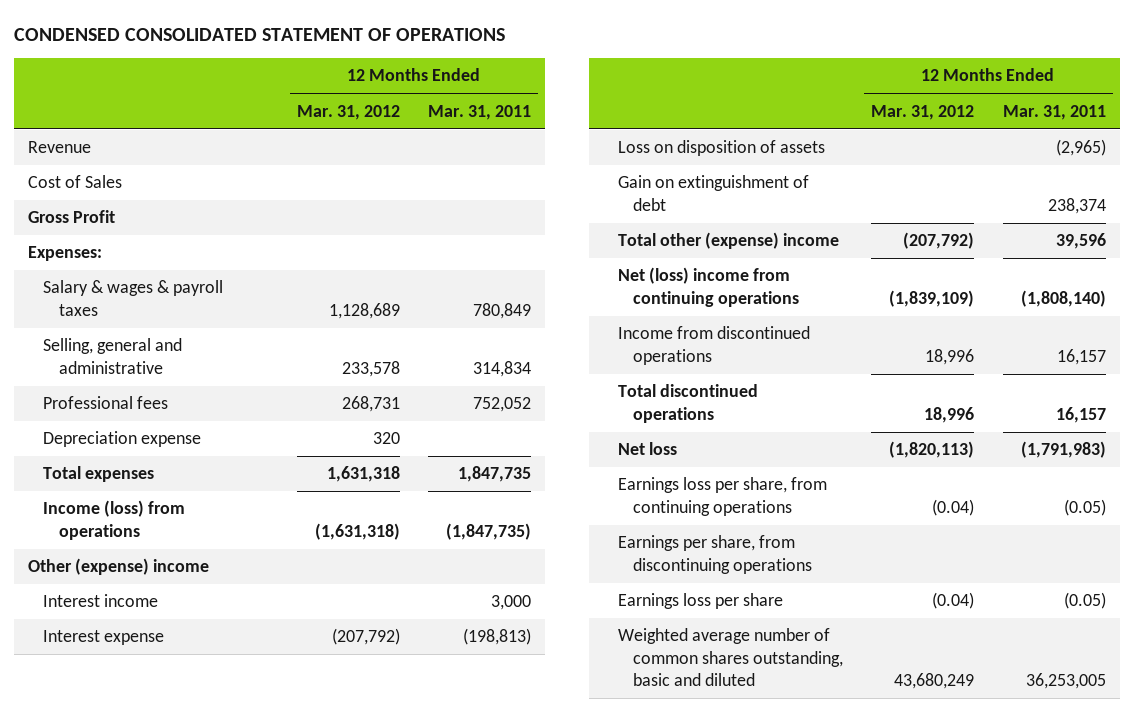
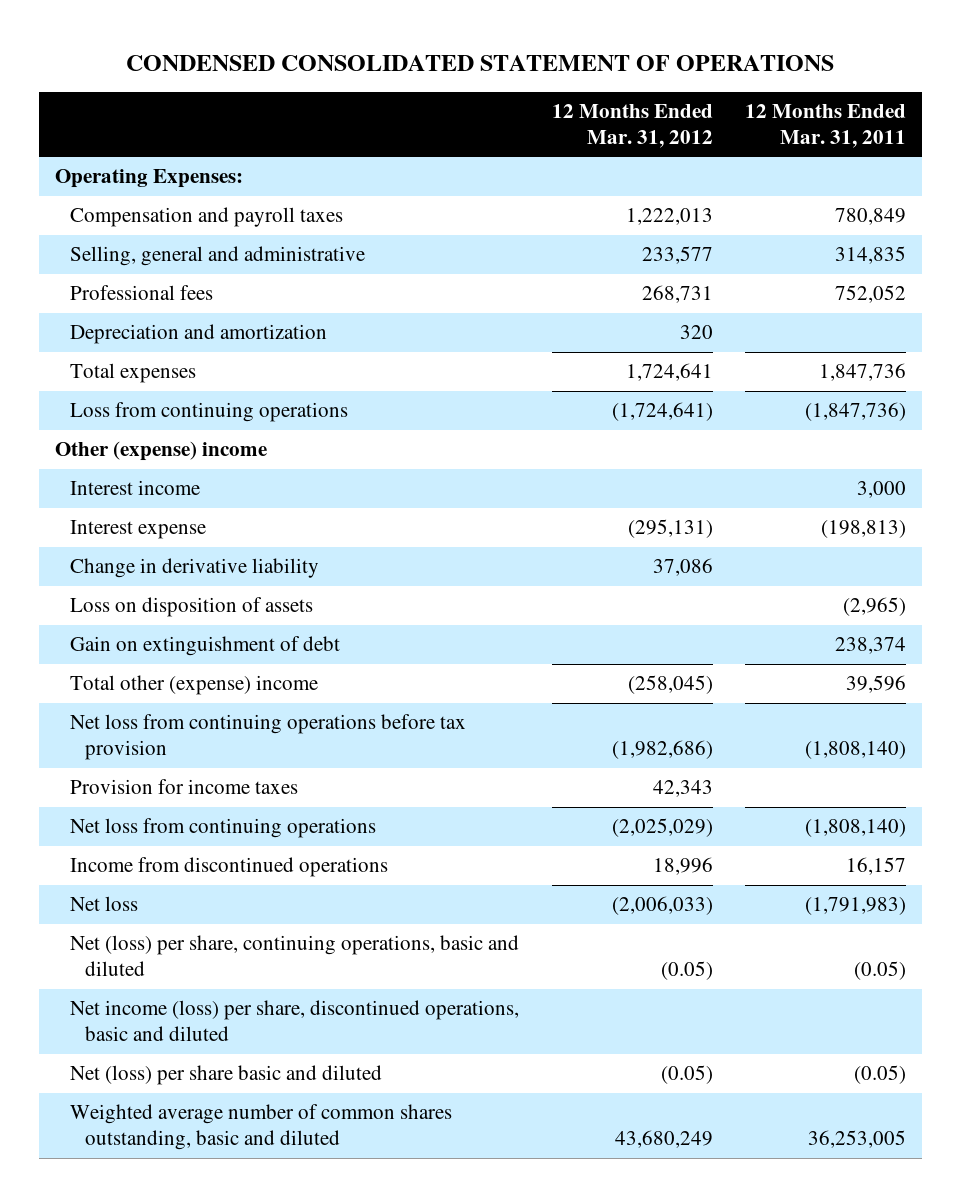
- Revenue
- Cost of Sales
- Gross Profit
- Expenses:
- Salary & wages & payroll taxes | 1,128,689 | 780,849
- Selling, general and administrative | 233,578 | 314,834
+ Operating Expenses:
+ Compensation and payroll taxes | 1,222,013 | 780,849
+ Selling, general and administrative | 233,577 | 314,835
- Depreciation expense | 320 |
- Total expenses | 1,631,318 | 1,847,735
- Income (loss) from operations | (1,631,318) | (1,847,735)
+ Depreciation and amortization | 320 |
+ Total expenses | 1,724,641 | 1,847,736
+ Loss from continuing operations | (1,724,641) | (1,847,736)
- Interest expense | (207,792) | (198,813)
+ Interest expense | (295,131) | (198,813)
+ Change in derivative liability | 37,086 |
- Total other (expense) income | (207,792) | 39,596
- Net (loss) income from continuing operations | (1,839,109) | (1,808,140)
+ Total other (expense) income | (258,045) | 39,596
+ Net loss from continuing operations before tax provision | (1,982,686) | (1,808,140)
+ Provision for income taxes | 42,343 |
+ Net loss from continuing operations | (2,025,029) | (1,808,140)
- Total discontinued operations | 18,996 | 16,157
- Net loss | (1,820,113) | (1,791,983)
- Earnings loss per share, from continuing operations | (0.04) | (0.05)
- Earnings per share, from discontinuing operations
- Earnings loss per share | (0.04) | (0.05)
+ Net loss | (2,006,033) | (1,791,983)
+ Net (loss) per share, continuing operations, basic and diluted | (0.05) | (0.05)
+ Net income (loss) per share, discontinued operations, basic and diluted
+ Net (loss) per share basic and diluted | (0.05) | (0.05)

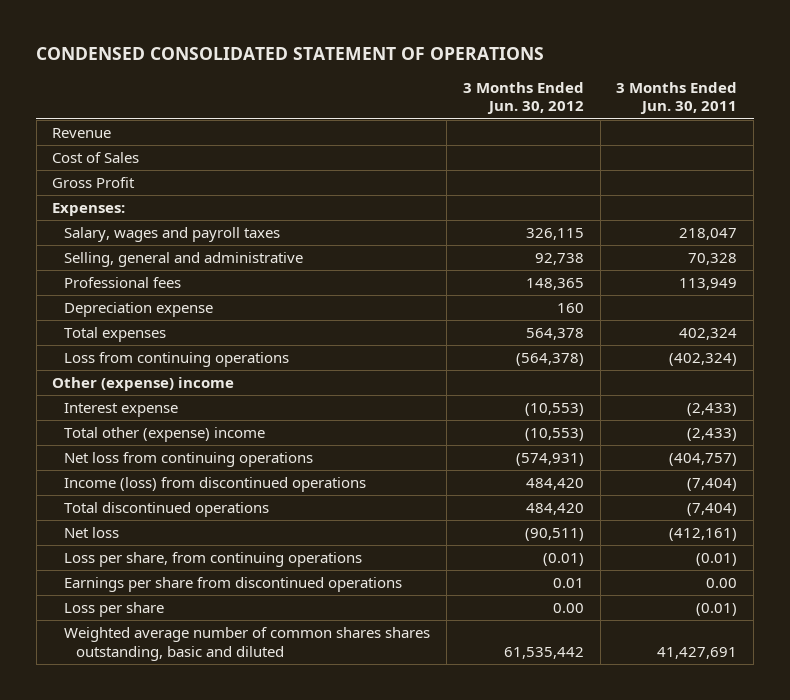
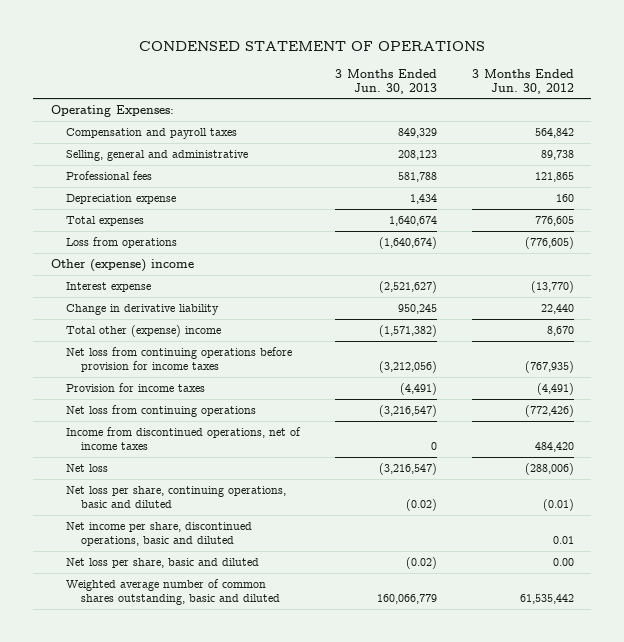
- CONDENSED CONSOLIDATED STATEMENT OF OPERATIONS
+ CONDENSED STATEMENT OF OPERATIONS
- | 3 Months Ended Jun. 30, 2012 | 3 Months Ended Jun. 30, 2011
+ | 3 Months Ended Jun. 30, 2013 | 3 Months Ended Jun. 30, 2012
- Revenue
- Cost of Sales
- Gross Profit
- Expenses:
- Salary, wages and payroll taxes | 326,115 | 218,047
- Selling, general and administrative | 92,738 | 70,328
- Professional fees | 148,365 | 113,949
+ Operating Expenses:
+ Compensation and payroll taxes | 849,329 | 564,842
+ Selling, general and administrative | 208,123 | 89,738
+ Professional fees | 581,788 | 121,865
- Total expenses | 564,378 | 402,324
- Loss from continuing operations | (564,378) | (402,324)
+ Total expenses | 1,640,674 | 776,605
+ Loss from operations | (1,640,674) | (776,605)
- Interest expense | (10,553) | (2,433)
- Total other (expense) income | (10,553) | (2,433)
- Net loss from continuing operations | (574,931) | (404,757)
- Income (loss) from discontinued operations | 484,420 | (7,404)
- Total discontinued operations | 484,420 | (7,404)
- Net loss | (90,511) | (412,161)
- Loss per share, from continuing operations | (0.01) | (0.01)
- Earnings per share from discontinued operations | 0.01 | 0.00
- Loss per share | 0.00 | (0.01)
- Weighted average number of common shares shares outstanding, basic and diluted | 61,535,442 | 41,427,691
+ Interest expense | (2,521,627) | (13,770)
+ Change in derivative liability | 950,245 | 22,440
+ Total other (expense) income | (1,571,382) | 8,670
+ Net loss from continuing operations before provision for income taxes | (3,212,056) | (767,935)
+ Provision for income taxes | (4,491) | (4,491)
+ Net loss from continuing operations | (3,216,547) | (772,426)
+ Income from discontinued operations, net of income taxes | 0 | 484,420
+ Net loss | (3,216,547) | (288,006)
+ Net loss per share, continuing operations, basic and diluted | (0.02) | (0.01)
+ Net income per share, discontinued operations, basic and diluted | | 0.01
+ Net loss per share, basic and diluted | (0.02) | 0.00
+ Weighted average number of common shares outstanding, basic and diluted | 160,066,779 | 61,535,442

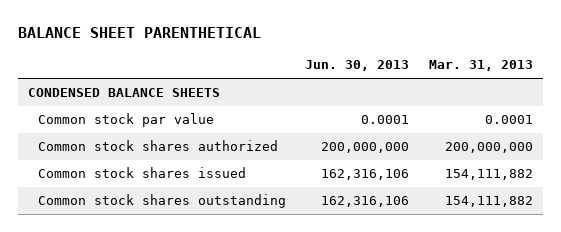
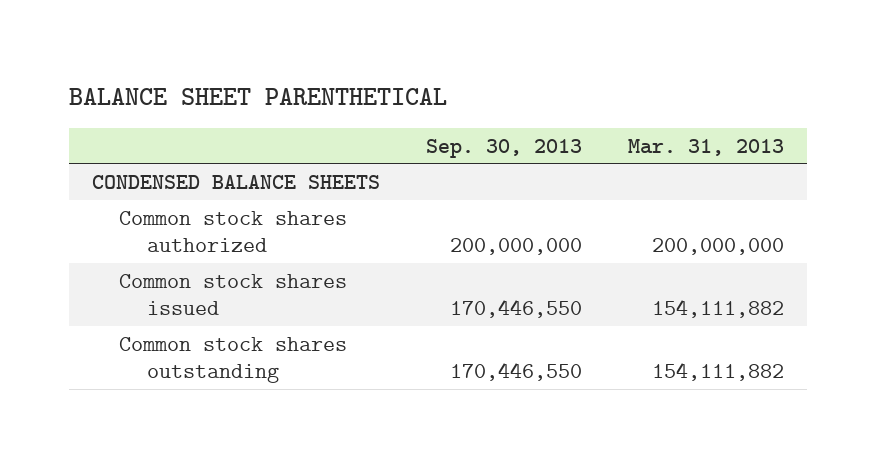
- | Jun. 30, 2013 | Mar. 31, 2013
+ | Sep. 30, 2013 | Mar. 31, 2013
- Common stock par value | 0.0001 | 0.0001

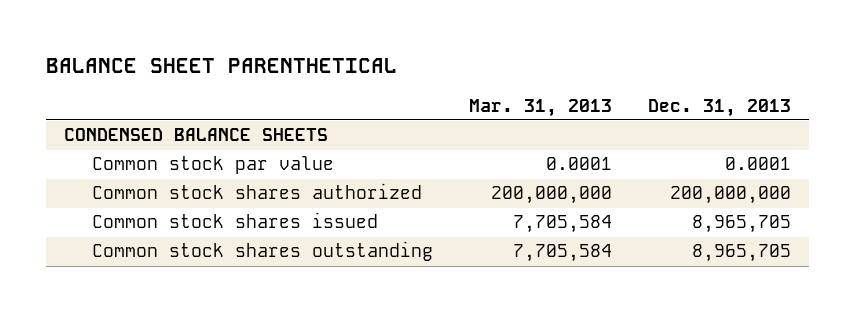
- | Sep. 30, 2013 | Mar. 31, 2013
+ | Mar. 31, 2013 | Dec. 31, 2013
+ Common stock par value | 0.0001 | 0.0001
- Common stock shares issued | 170,446,550 | 154,111,882
- Common stock shares outstanding | 170,446,550 | 154,111,882
+ Common stock shares issued | 7,705,584 | 8,965,705
+ Common stock shares outstanding | 7,705,584 | 8,965,705

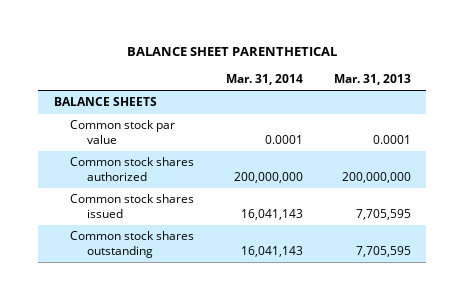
- | Mar. 31, 2013 | Dec. 31, 2013
+ | Mar. 31, 2014 | Mar. 31, 2013
- CONDENSED BALANCE SHEETS
+ BALANCE SHEETS
- Common stock shares issued | 7,705,584 | 8,965,705
- Common stock shares outstanding | 7,705,584 | 8,965,705
+ Common stock shares issued | 16,041,143 | 7,705,595
+ Common stock shares outstanding | 16,041,143 | 7,705,595

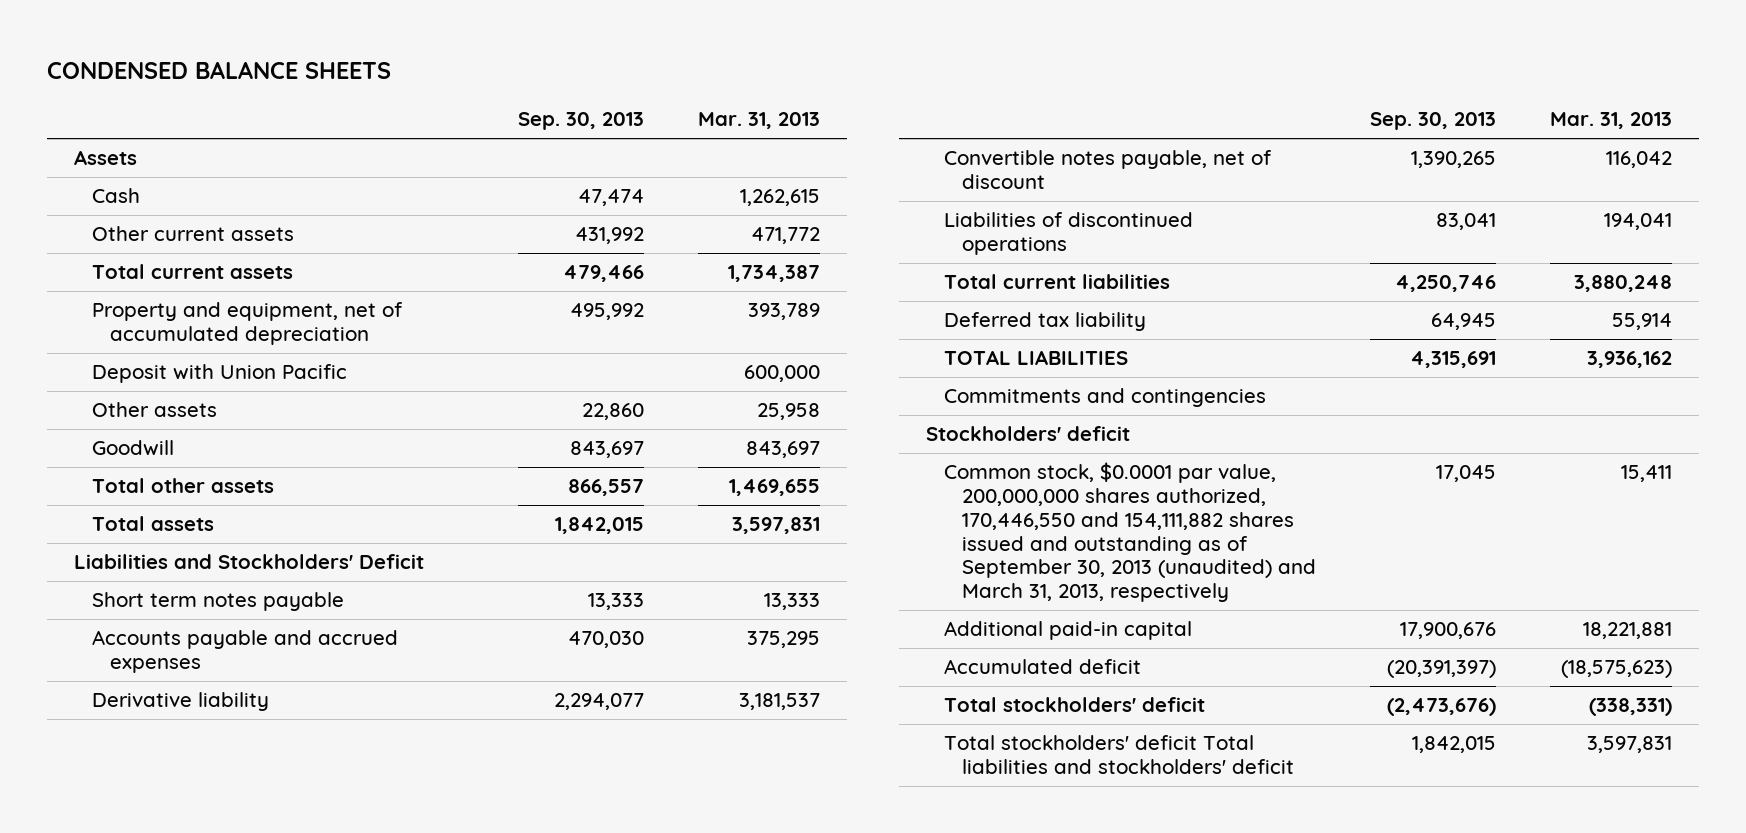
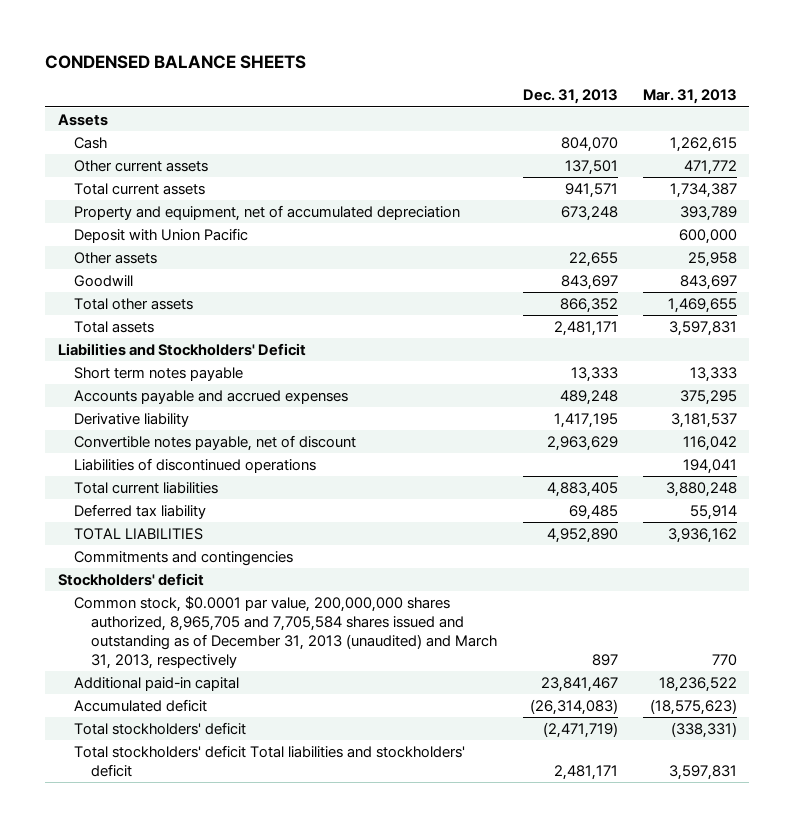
- | Sep. 30, 2013 | Mar. 31, 2013
+ | Dec. 31, 2013 | Mar. 31, 2013
- Common stock, $0.0001 par value, 200,000,000 shares authorized, 170,446,550 and 154,111,882 shares issued and outstanding as of September 30, 2013 (unaudited) and March 31, 2013, respectively | 17,045 | 15,411
- Additional paid-in capital | 17,900,676 | 18,221,881
+ Common stock, $0.0001 par value, 200,000,000 shares authorized, 8,965,705 and 7,705,584 shares issued and outstanding as of December 31, 2013 (unaudited) and March 31, 2013, respectively | 897 | 770
+ Additional paid-in capital | 23,841,467 | 18,236,522

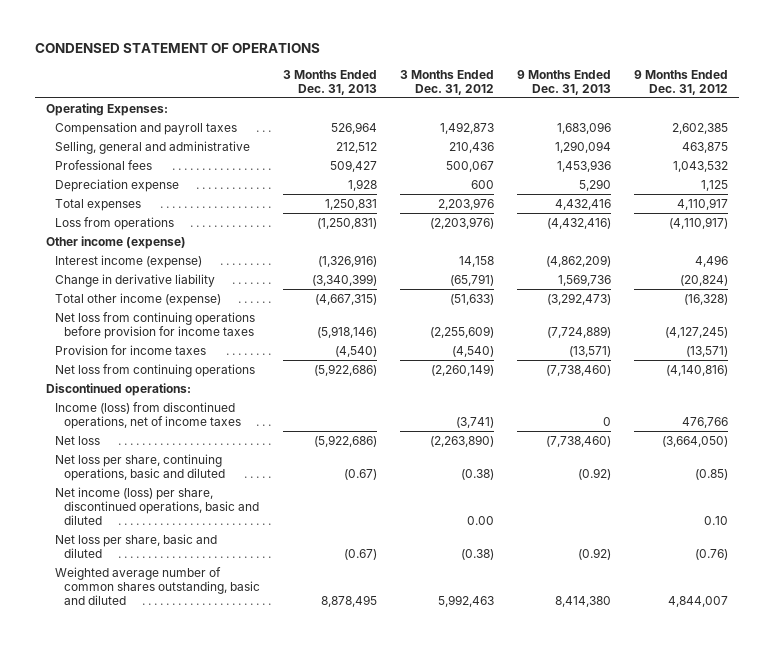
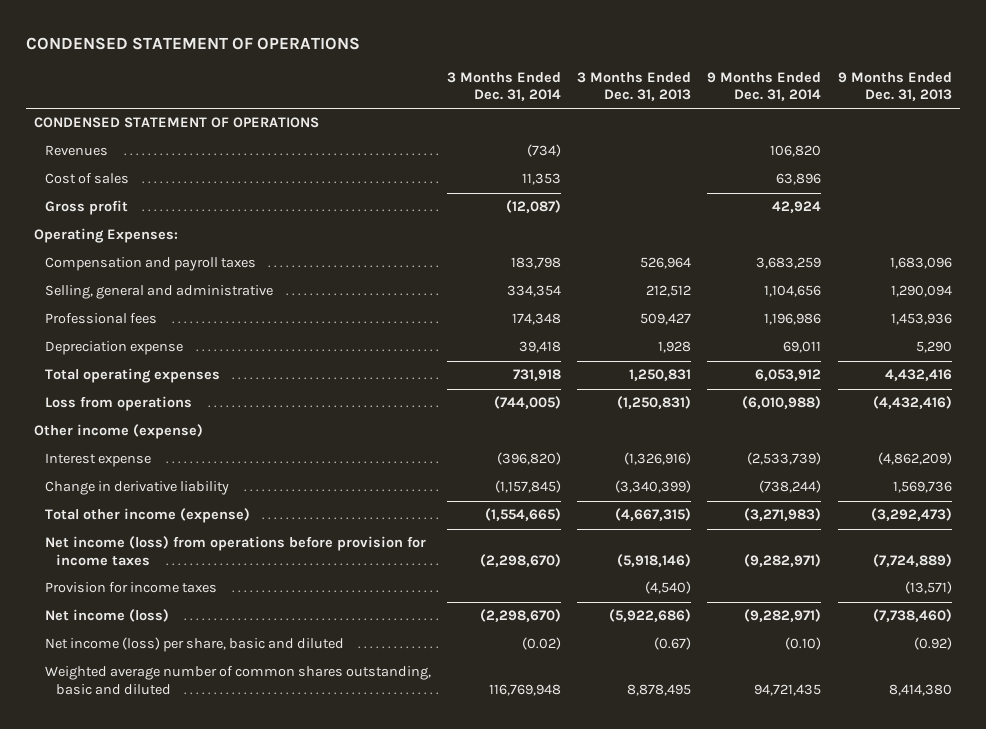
- | 3 Months Ended Dec. 31, 2013 | 3 Months Ended Dec. 31, 2012 | 9 Months Ended Dec. 31, 2013 | 9 Months Ended Dec. 31, 2012
+ | 3 Months Ended Dec. 31, 2014 | 3 Months Ended Dec. 31, 2013 | 9 Months Ended Dec. 31, 2014 | 9 Months Ended Dec. 31, 2013
+ CONDENSED STATEMENT OF OPERATIONS
+ Revenues | (734) | | 106,820 |
+ Cost of sales | 11,353 | | 63,896 |
+ Gross profit | (12,087) | | 42,924 |
- Total expenses | 1,250,831 | 2,203,976 | 4,432,416 | 4,110,917
+ Total operating expenses | 731,918 | 1,250,831 | 6,053,912 | 4,432,416
- Interest income (expense) | (1,326,916) | 14,158 | (4,862,209) | 4,496
+ Interest expense | (396,820) | (1,326,916) | (2,533,739) | (4,862,209)
- Net loss from continuing operations before provision for income taxes | (5,918,146) | (2,255,609) | (7,724,889) | (4,127,245)
+ Net income (loss) from operations before provision for income taxes | (2,298,670) | (5,918,146) | (9,282,971) | (7,724,889)
- Net loss from continuing operations | (5,922,686) | (2,260,149) | (7,738,460) | (4,140,816)
- Discontinued operations:
- Income (loss) from discontinued operations, net of income taxes | | (3,741) | 0 | 476,766
- Net loss | (5,922,686) | (2,263,890) | (7,738,460) | (3,664,050)
- Net loss per share, continuing operations, basic and diluted | (0.67) | (0.38) | (0.92) | (0.85)
- Net income (loss) per share, discontinued operations, basic and diluted | | 0.00 | | 0.10
- Net loss per share, basic and diluted | (0.67) | (0.38) | (0.92) | (0.76)
+ Net income (loss) | (2,298,670) | (5,922,686) | (9,282,971) | (7,738,460)
+ Net income (loss) per share, basic and diluted | (0.02) | (0.67) | (0.10) | (0.92)

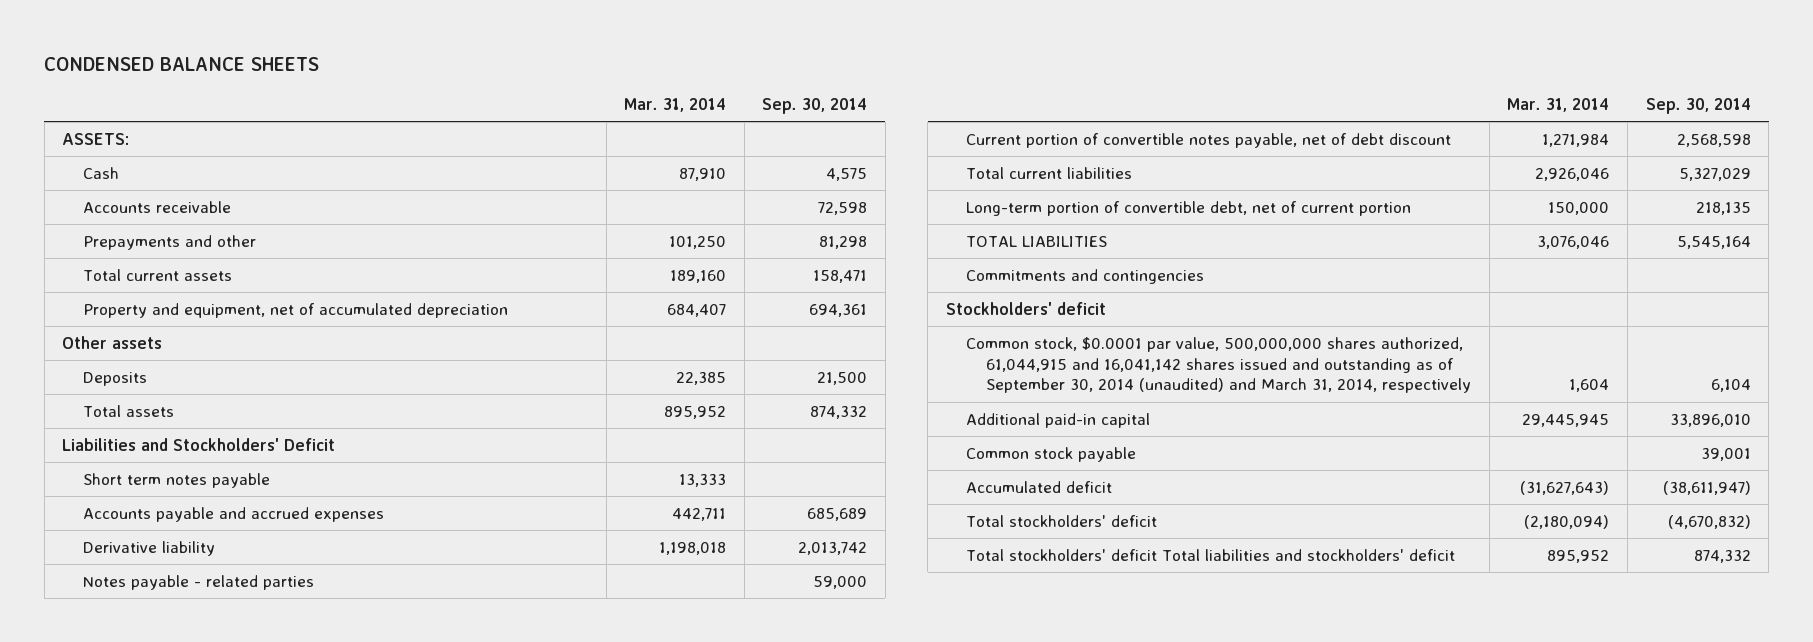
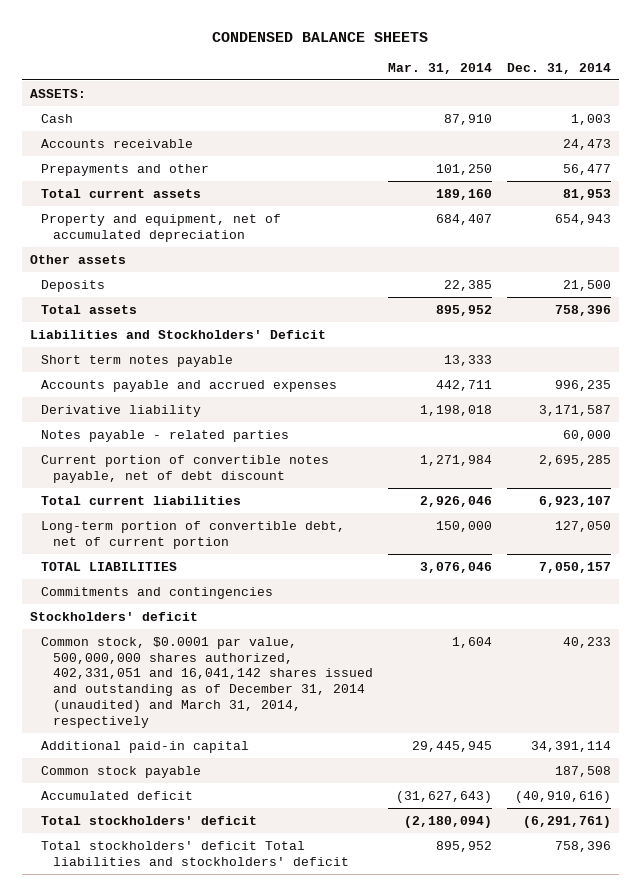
- | Mar. 31, 2014 | Sep. 30, 2014
+ | Mar. 31, 2014 | Dec. 31, 2014
- Common stock, $0.0001 par value, 500,000,000 shares authorized, 61,044,915 and 16,041,142 shares issued and outstanding as of September 30, 2014 (unaudited) and March 31, 2014, respectively | 1,604 | 6,104
+ Common stock, $0.0001 par value, 500,000,000 shares authorized, 402,331,051 and 16,041,142 shares issued and outstanding as of December 31, 2014 (unaudited) and March 31, 2014, respectively | 1,604 | 40,233

